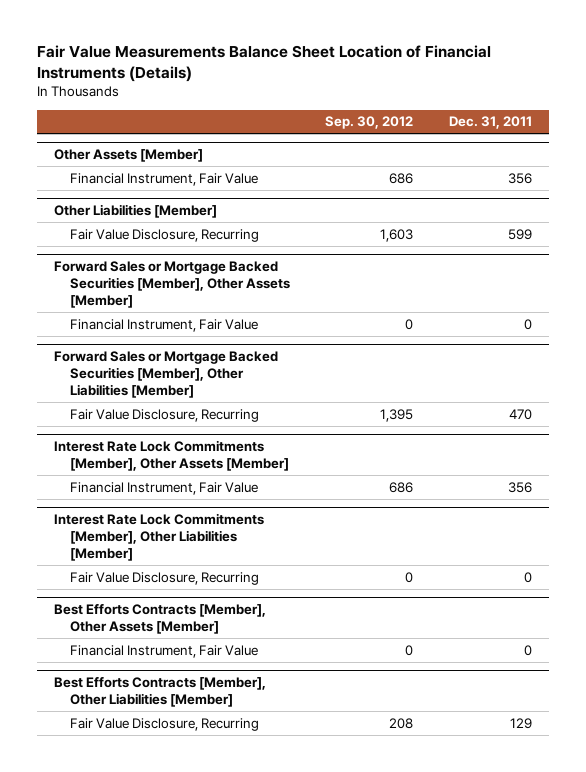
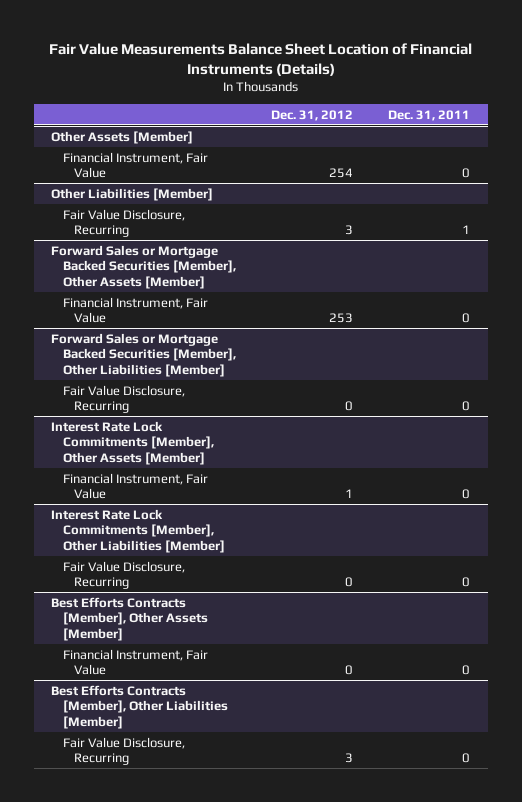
- | Sep. 30, 2012 | Dec. 31, 2011
+ | Dec. 31, 2012 | Dec. 31, 2011
@ Other Assets [Member]
- Financial Instrument, Fair Value | 686 | 356
+ Financial Instrument, Fair Value | 254 | 0
@ Other Liabilities [Member]
- Fair Value Disclosure, Recurring | 1,603 | 599
+ Fair Value Disclosure, Recurring | 3 | 1
@ Forward Sales or Mortgage Backed Securities [Member], Other Liabilities [Member]
- Fair Value Disclosure, Recurring | 1,395 | 470
+ Fair Value Disclosure, Recurring | 0 | 0
@ Interest Rate Lock Commitments [Member], Other Assets [Member]
- Financial Instrument, Fair Value | 686 | 356
+ Financial Instrument, Fair Value | 1 | 0
@ Best Efforts Contracts [Member], Other Liabilities [Member]
- Fair Value Disclosure, Recurring | 208 | 129
+ Fair Value Disclosure, Recurring | 3 | 0

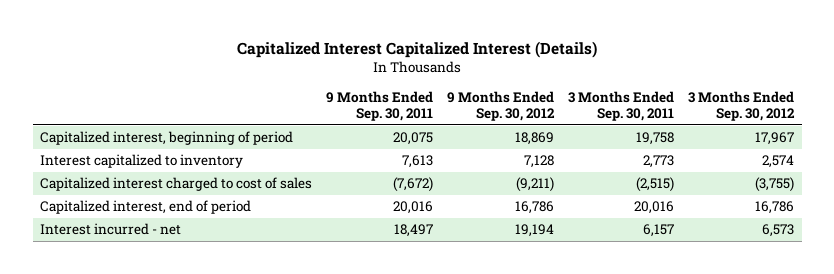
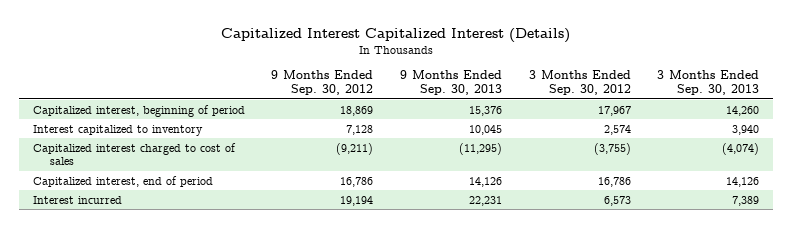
- | 9 Months Ended Sep. 30, 2011 | 9 Months Ended Sep. 30, 2012 | 3 Months Ended Sep. 30, 2011 | 3 Months Ended Sep. 30, 2012
+ | 9 Months Ended Sep. 30, 2012 | 9 Months Ended Sep. 30, 2013 | 3 Months Ended Sep. 30, 2012 | 3 Months Ended Sep. 30, 2013
- Interest incurred - net | 18,497 | 19,194 | 6,157 | 6,573
+ Interest incurred | 19,194 | 22,231 | 6,573 | 7,389

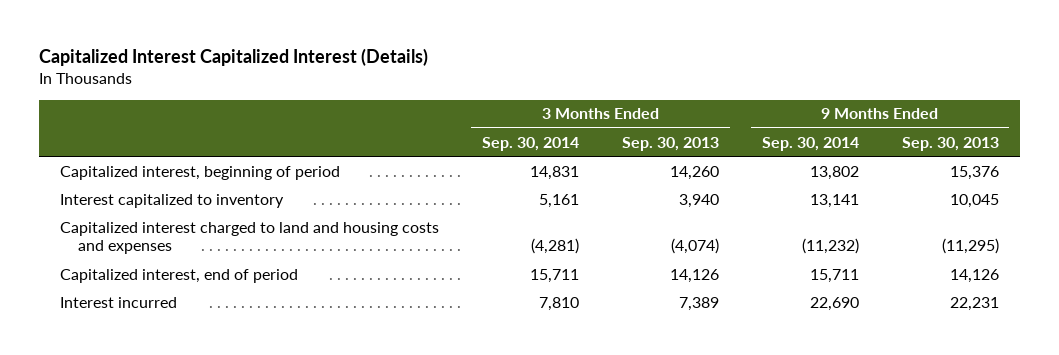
- | 9 Months Ended Sep. 30, 2012 | 9 Months Ended Sep. 30, 2013 | 3 Months Ended Sep. 30, 2012 | 3 Months Ended Sep. 30, 2013
+ | 3 Months Ended Sep. 30, 2014 | 3 Months Ended Sep. 30, 2013 | 9 Months Ended Sep. 30, 2014 | 9 Months Ended Sep. 30, 2013
- Capitalized interest charged to cost of sales | (9,211) | (11,295) | (3,755) | (4,074)
+ Capitalized interest charged to land and housing costs and expenses | (4,281) | (4,074) | (11,232) | (11,295)

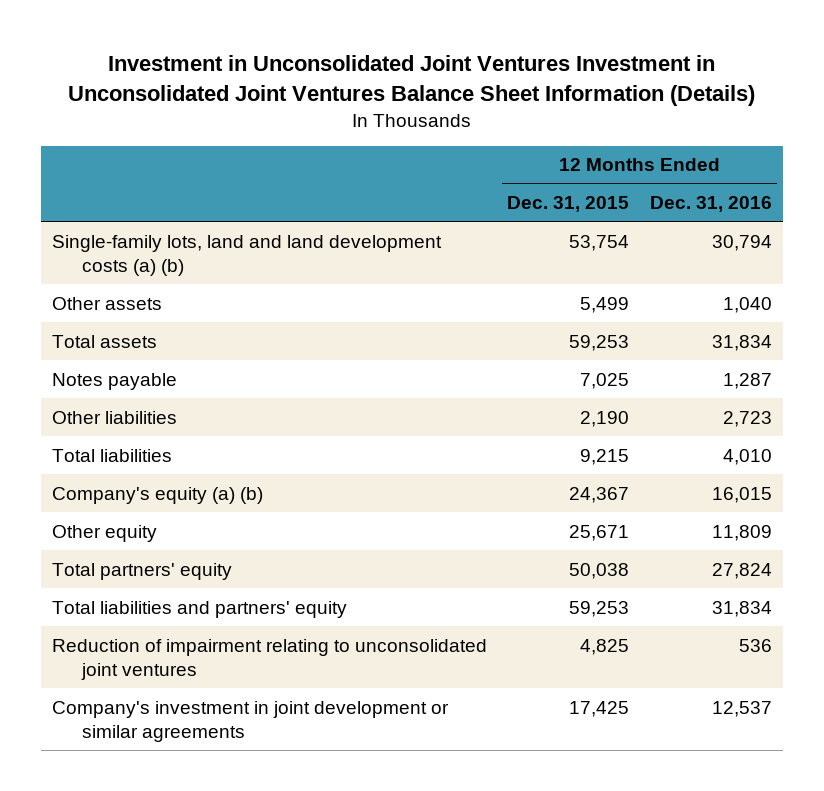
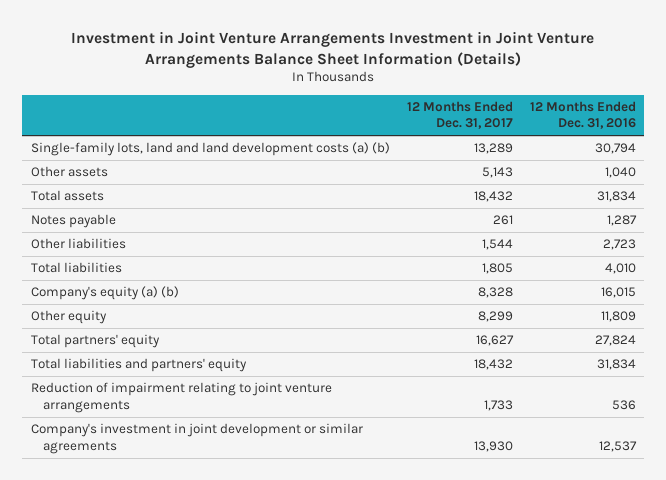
- Investment in Unconsolidated Joint Ventures Investment in Unconsolidated Joint Ventures Balance Sheet Information (Details)
+ Investment in Joint Venture Arrangements Investment in Joint Venture Arrangements Balance Sheet Information (Details)
- | 12 Months Ended Dec. 31, 2015 | 12 Months Ended Dec. 31, 2016
+ | 12 Months Ended Dec. 31, 2017 | 12 Months Ended Dec. 31, 2016
- Reduction of impairment relating to unconsolidated joint ventures | 4,825 | 536
+ Reduction of impairment relating to joint venture arrangements | 1,733 | 536

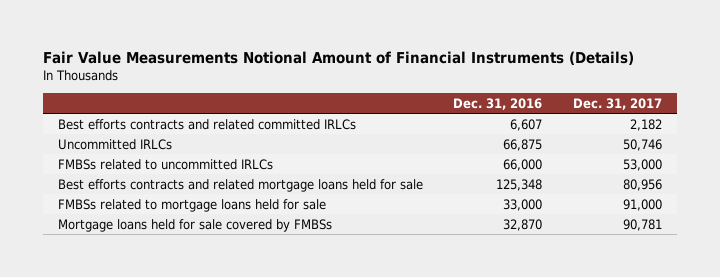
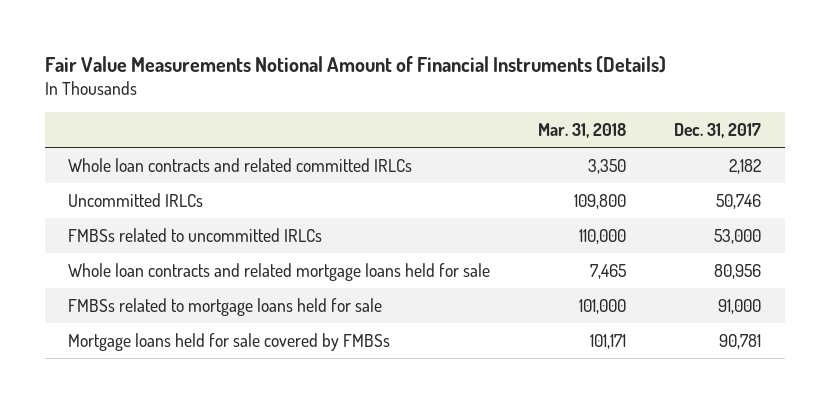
- | Dec. 31, 2016 | Dec. 31, 2017
+ | Mar. 31, 2018 | Dec. 31, 2017
- Best efforts contracts and related committed IRLCs | 6,607 | 2,182
+ Whole loan contracts and related committed IRLCs | 3,350 | 2,182
- Best efforts contracts and related mortgage loans held for sale | 125,348 | 80,956
+ Whole loan contracts and related mortgage loans held for sale | 7,465 | 80,956

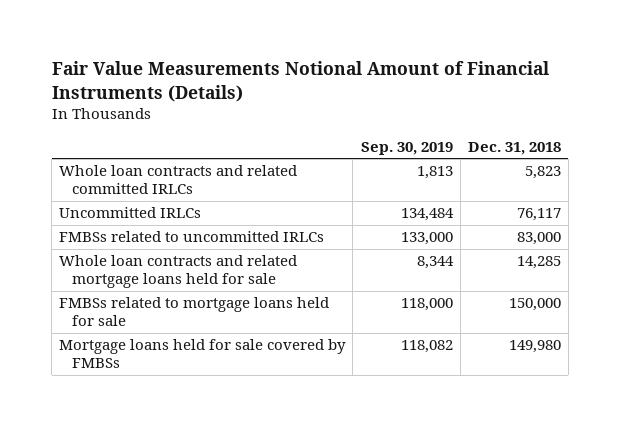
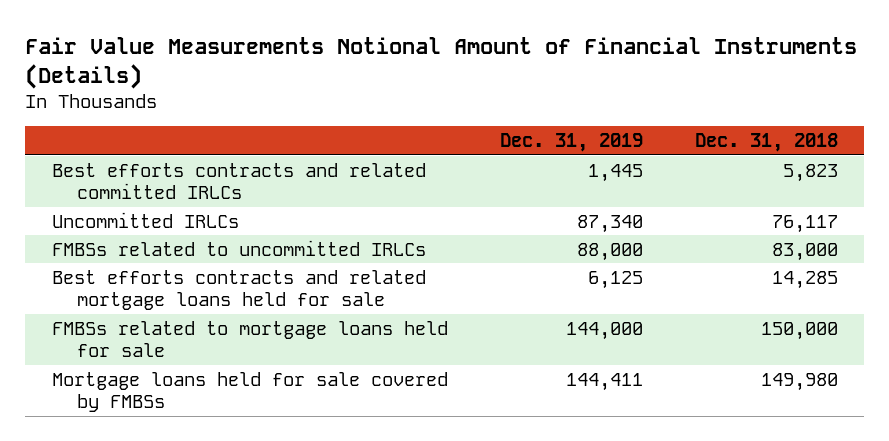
- | Sep. 30, 2019 | Dec. 31, 2018
+ | Dec. 31, 2019 | Dec. 31, 2018
- Whole loan contracts and related committed IRLCs | 1,813 | 5,823
+ Best efforts contracts and related committed IRLCs | 1,445 | 5,823
- Whole loan contracts and related mortgage loans held for sale | 8,344 | 14,285
+ Best efforts contracts and related mortgage loans held for sale | 6,125 | 14,285

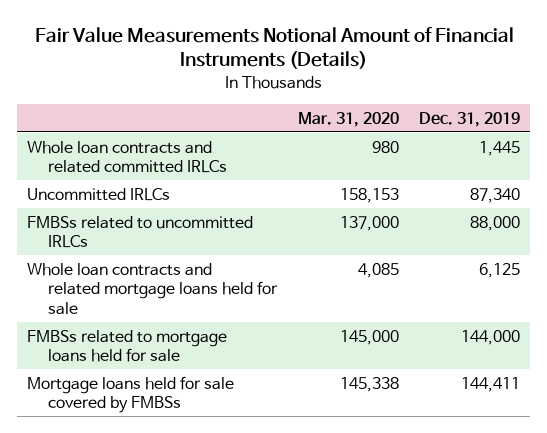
- | Dec. 31, 2019 | Dec. 31, 2018
+ | Mar. 31, 2020 | Dec. 31, 2019
- Best efforts contracts and related committed IRLCs | 1,445 | 5,823
+ Whole loan contracts and related committed IRLCs | 980 | 1,445
- Best efforts contracts and related mortgage loans held for sale | 6,125 | 14,285
+ Whole loan contracts and related mortgage loans held for sale | 4,085 | 6,125

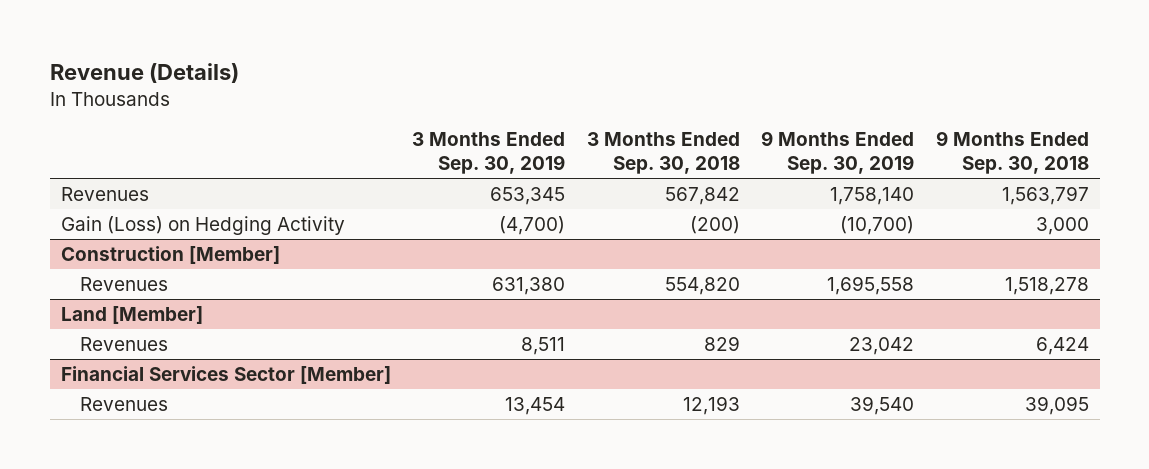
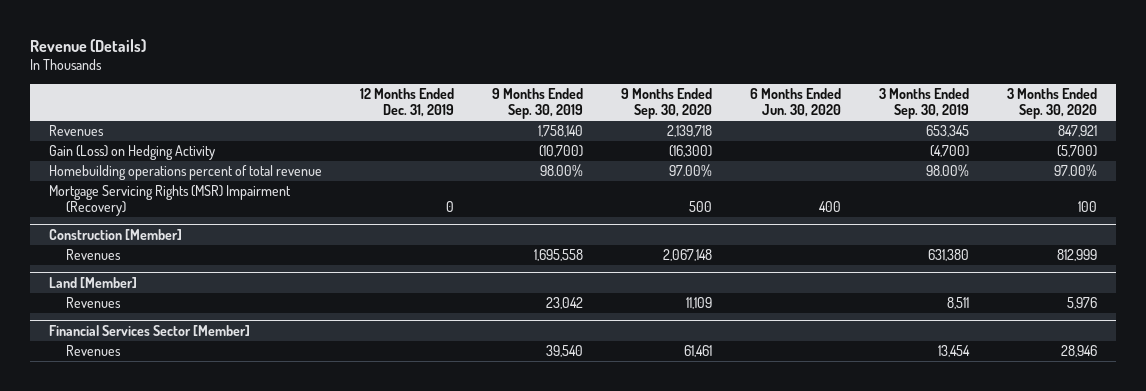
- | 3 Months Ended Sep. 30, 2019 | 3 Months Ended Sep. 30, 2018 | 9 Months Ended Sep. 30, 2019 | 9 Months Ended Sep. 30, 2018
+ | 12 Months Ended Dec. 31, 2019 | 9 Months Ended Sep. 30, 2019 | 9 Months Ended Sep. 30, 2020 | 6 Months Ended Jun. 30, 2020 | 3 Months Ended Sep. 30, 2019 | 3 Months Ended Sep. 30, 2020
+ Homebuilding operations percent of total revenue | | 98.00% | 97.00% | | 98.00% | 97.00%
+ Mortgage Servicing Rights (MSR) Impairment (Recovery) | 0 | | 500 | 400 | | 100

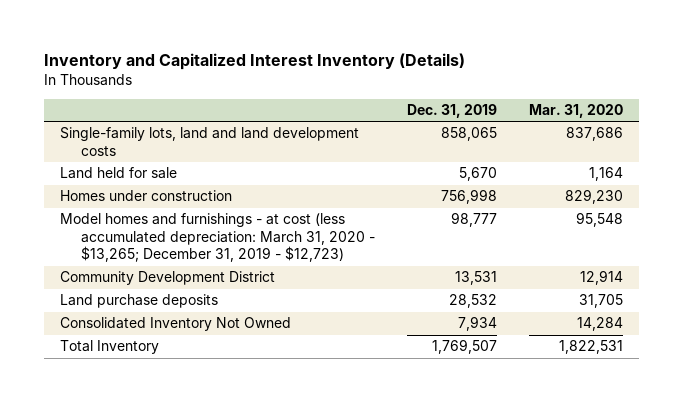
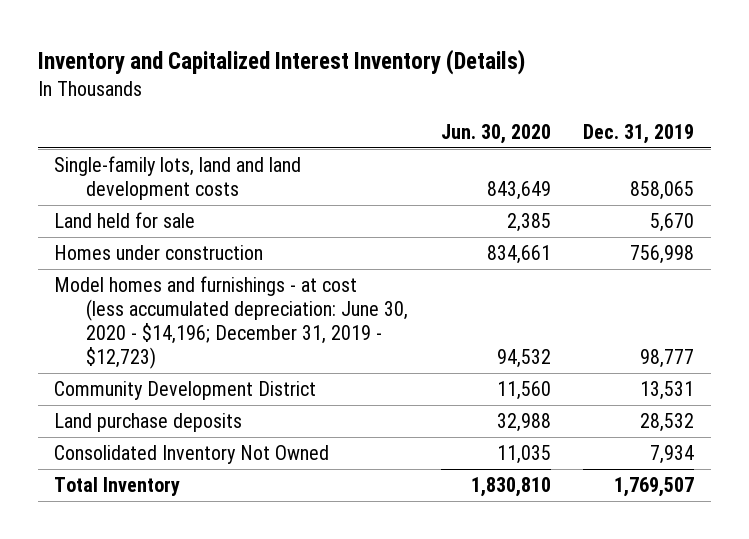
- | Dec. 31, 2019 | Mar. 31, 2020
+ | Jun. 30, 2020 | Dec. 31, 2019
- Model homes and furnishings - at cost (less accumulated depreciation: March 31, 2020 - $13,265; December 31, 2019 - $12,723) | 98,777 | 95,548
+ Model homes and furnishings - at cost (less accumulated depreciation: June 30, 2020 - $14,196; December 31, 2019 - $12,723) | 94,532 | 98,777

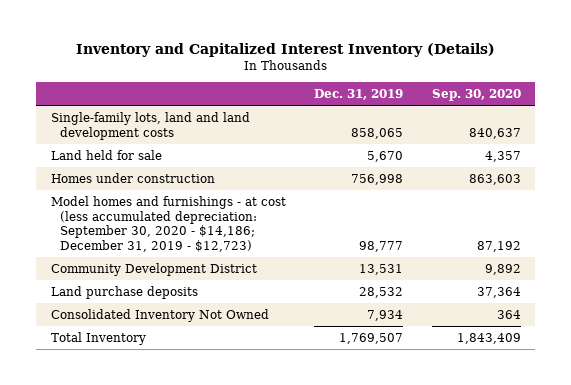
- | Jun. 30, 2020 | Dec. 31, 2019
+ | Dec. 31, 2019 | Sep. 30, 2020
- Model homes and furnishings - at cost (less accumulated depreciation: June 30, 2020 - $14,196; December 31, 2019 - $12,723) | 94,532 | 98,777
+ Model homes and furnishings - at cost (less accumulated depreciation: September 30, 2020 - $14,186; December 31, 2019 - $12,723) | 98,777 | 87,192

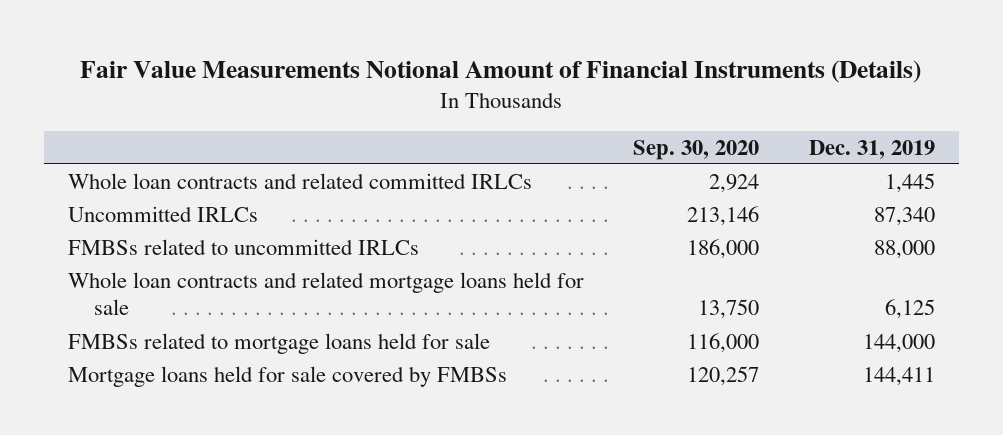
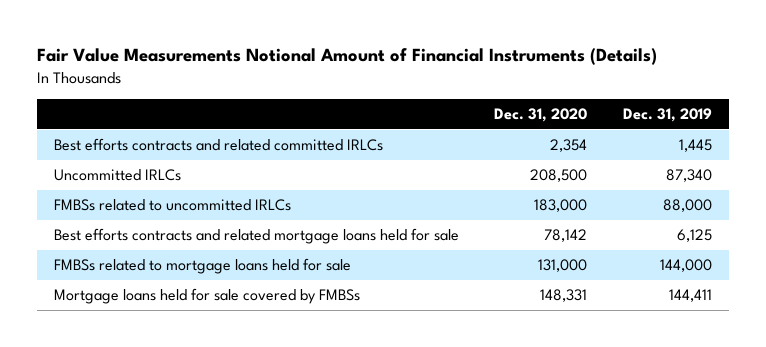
- | Sep. 30, 2020 | Dec. 31, 2019
+ | Dec. 31, 2020 | Dec. 31, 2019
- Whole loan contracts and related committed IRLCs | 2,924 | 1,445
+ Best efforts contracts and related committed IRLCs | 2,354 | 1,445
- Whole loan contracts and related mortgage loans held for sale | 13,750 | 6,125
+ Best efforts contracts and related mortgage loans held for sale | 78,142 | 6,125

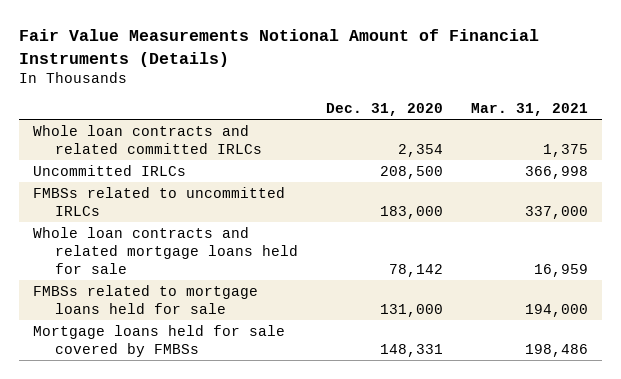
- | Dec. 31, 2020 | Dec. 31, 2019
+ | Dec. 31, 2020 | Mar. 31, 2021
- Best efforts contracts and related committed IRLCs | 2,354 | 1,445
+ Whole loan contracts and related committed IRLCs | 2,354 | 1,375
- Best efforts contracts and related mortgage loans held for sale | 78,142 | 6,125
+ Whole loan contracts and related mortgage loans held for sale | 78,142 | 16,959

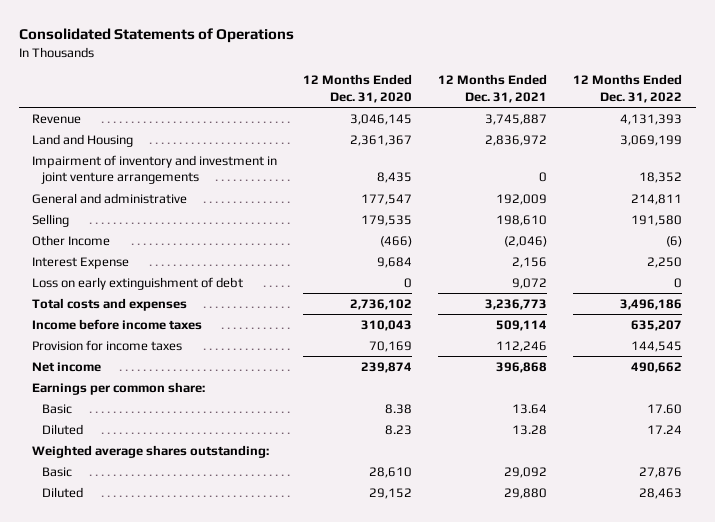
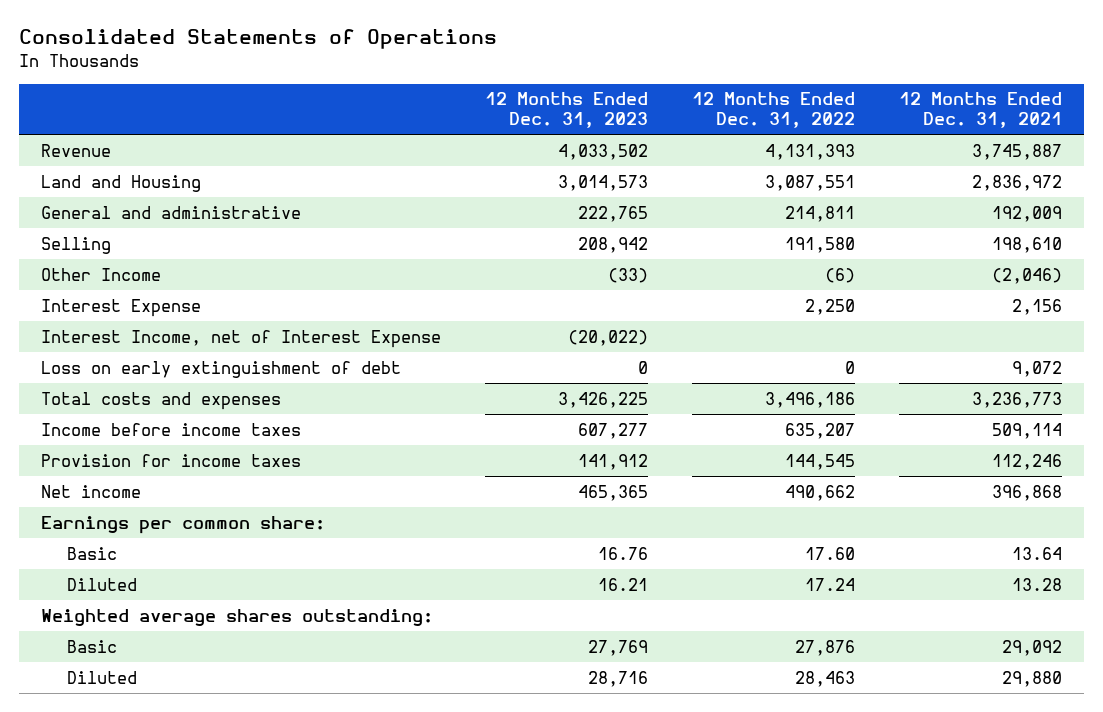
- | 12 Months Ended Dec. 31, 2020 | 12 Months Ended Dec. 31, 2021 | 12 Months Ended Dec. 31, 2022
+ | 12 Months Ended Dec. 31, 2023 | 12 Months Ended Dec. 31, 2022 | 12 Months Ended Dec. 31, 2021
- Land and Housing | 2,361,367 | 2,836,972 | 3,069,199
- Impairment of inventory and investment in joint venture arrangements | 8,435 | 0 | 18,352
+ Land and Housing | 3,014,573 | 3,087,551 | 2,836,972
+ Interest Income, net of Interest Expense | (20,022) | |

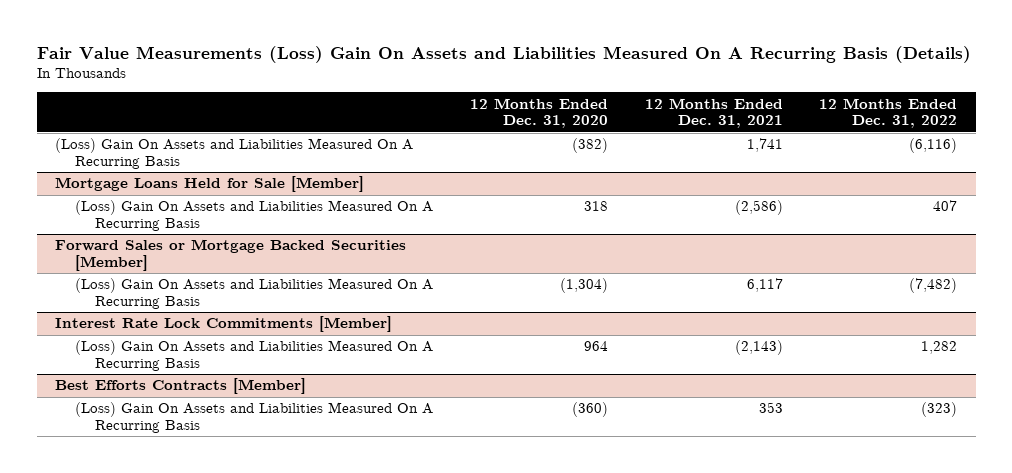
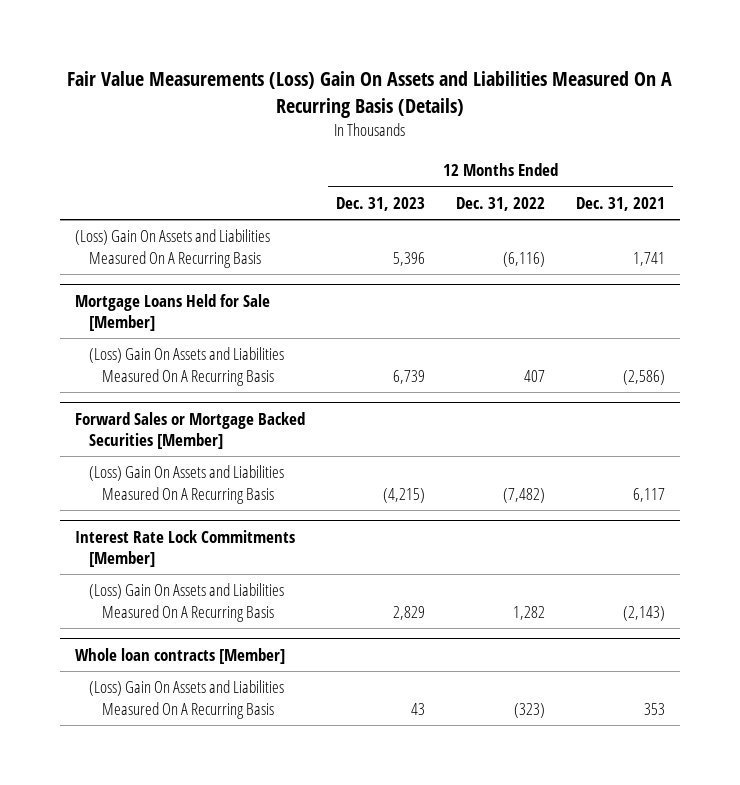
- | 12 Months Ended Dec. 31, 2020 | 12 Months Ended Dec. 31, 2021 | 12 Months Ended Dec. 31, 2022
+ | 12 Months Ended Dec. 31, 2023 | 12 Months Ended Dec. 31, 2022 | 12 Months Ended Dec. 31, 2021
- Best Efforts Contracts [Member]
+ Whole loan contracts [Member]

